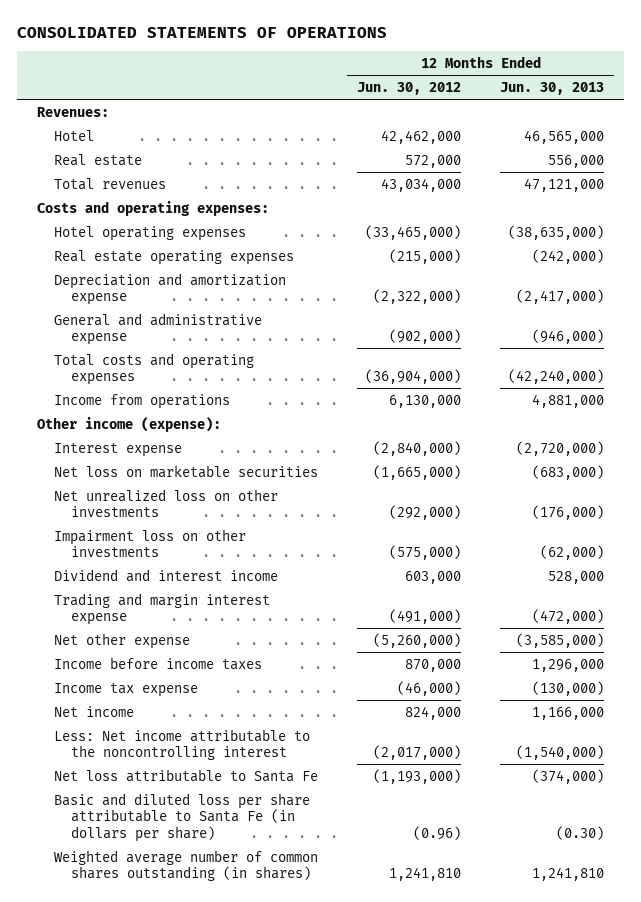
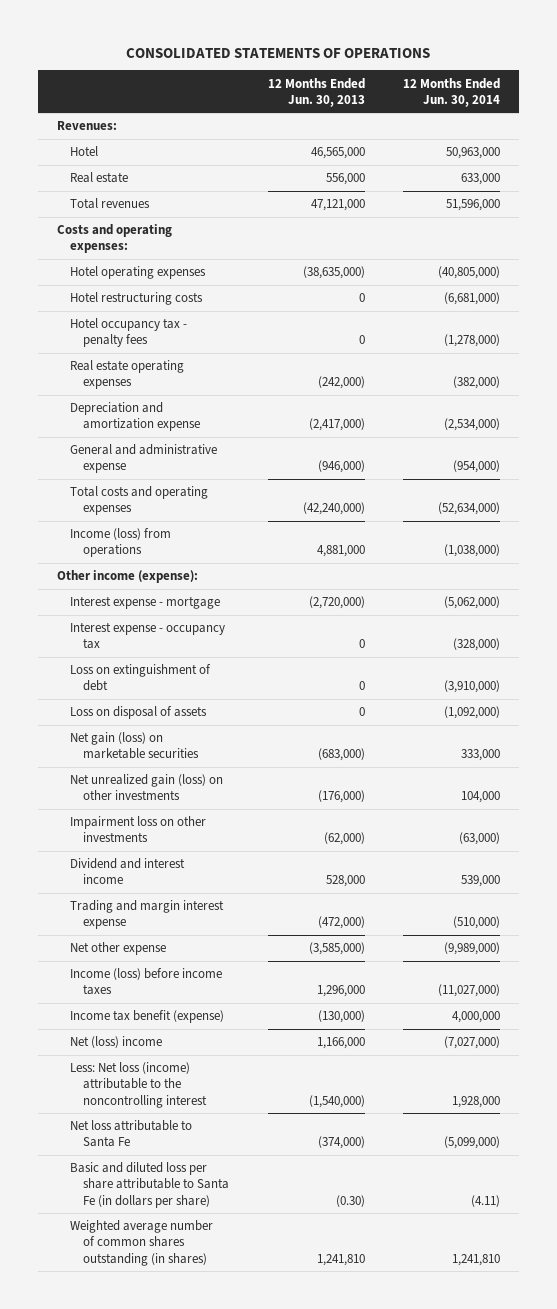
- | 12 Months Ended Jun. 30, 2012 | 12 Months Ended Jun. 30, 2013
+ | 12 Months Ended Jun. 30, 2013 | 12 Months Ended Jun. 30, 2014
+ Hotel restructuring costs | 0 | (6,681,000)
+ Hotel occupancy tax - penalty fees | 0 | (1,278,000)
- Income from operations | 6,130,000 | 4,881,000
+ Income (loss) from operations | 4,881,000 | (1,038,000)
- Interest expense | (2,840,000) | (2,720,000)
- Net loss on marketable securities | (1,665,000) | (683,000)
- Net unrealized loss on other investments | (292,000) | (176,000)
+ Interest expense - mortgage | (2,720,000) | (5,062,000)
+ Interest expense - occupancy tax | 0 | (328,000)
+ Loss on extinguishment of debt | 0 | (3,910,000)
+ Loss on disposal of assets | 0 | (1,092,000)
+ Net gain (loss) on marketable securities | (683,000) | 333,000
+ Net unrealized gain (loss) on other investments | (176,000) | 104,000
- Income before income taxes | 870,000 | 1,296,000
- Income tax expense | (46,000) | (130,000)
- Net income | 824,000 | 1,166,000
- Less: Net income attributable to the noncontrolling interest | (2,017,000) | (1,540,000)
+ Income (loss) before income taxes | 1,296,000 | (11,027,000)
+ Income tax benefit (expense) | (130,000) | 4,000,000
+ Net (loss) income | 1,166,000 | (7,027,000)
+ Less: Net loss (income) attributable to the noncontrolling interest | (1,540,000) | 1,928,000

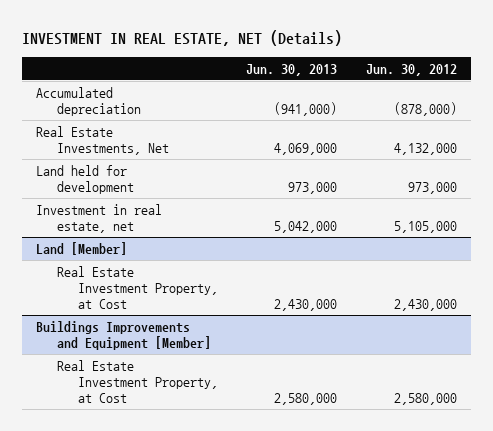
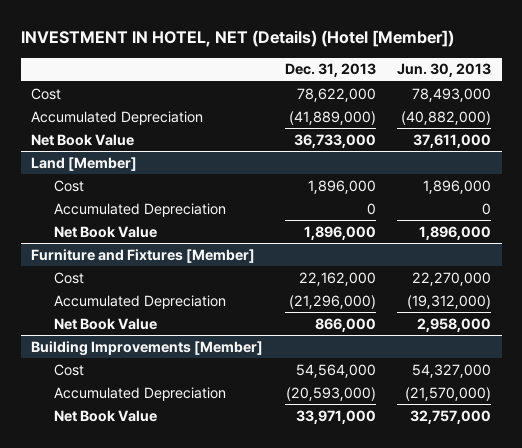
- INVESTMENT IN REAL ESTATE, NET (Details)
+ INVESTMENT IN HOTEL, NET (Details) (Hotel [Member])
- | Jun. 30, 2013 | Jun. 30, 2012
+ | Dec. 31, 2013 | Jun. 30, 2013
- Accumulated depreciation | (941,000) | (878,000)
- Real Estate Investments, Net | 4,069,000 | 4,132,000
- Land held for development | 973,000 | 973,000
- Investment in real estate, net | 5,042,000 | 5,105,000
+ Cost | 78,622,000 | 78,493,000
+ Accumulated Depreciation | (41,889,000) | (40,882,000)
+ Net Book Value | 36,733,000 | 37,611,000
@ Land [Member]
- Real Estate Investment Property, at Cost | 2,430,000 | 2,430,000
- Buildings Improvements and Equipment [Member]
- Real Estate Investment Property, at Cost | 2,580,000 | 2,580,000
@ Land [Member]
+ Cost | 1,896,000 | 1,896,000
+ Accumulated Depreciation | 0 | 0
+ Net Book Value | 1,896,000 | 1,896,000
+ Furniture and Fixtures [Member]
+ Cost | 22,162,000 | 22,270,000
+ Accumulated Depreciation | (21,296,000) | (19,312,000)
+ Net Book Value | 866,000 | 2,958,000
+ Building Improvements [Member]
+ Cost | 54,564,000 | 54,327,000
+ Accumulated Depreciation | (20,593,000) | (21,570,000)
+ Net Book Value | 33,971,000 | 32,757,000

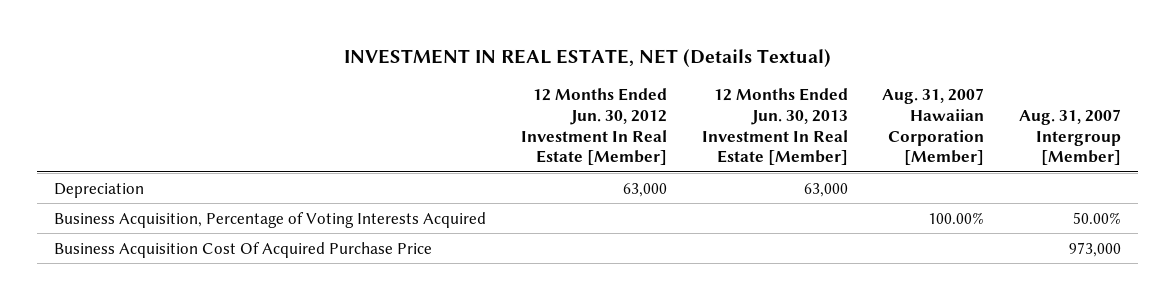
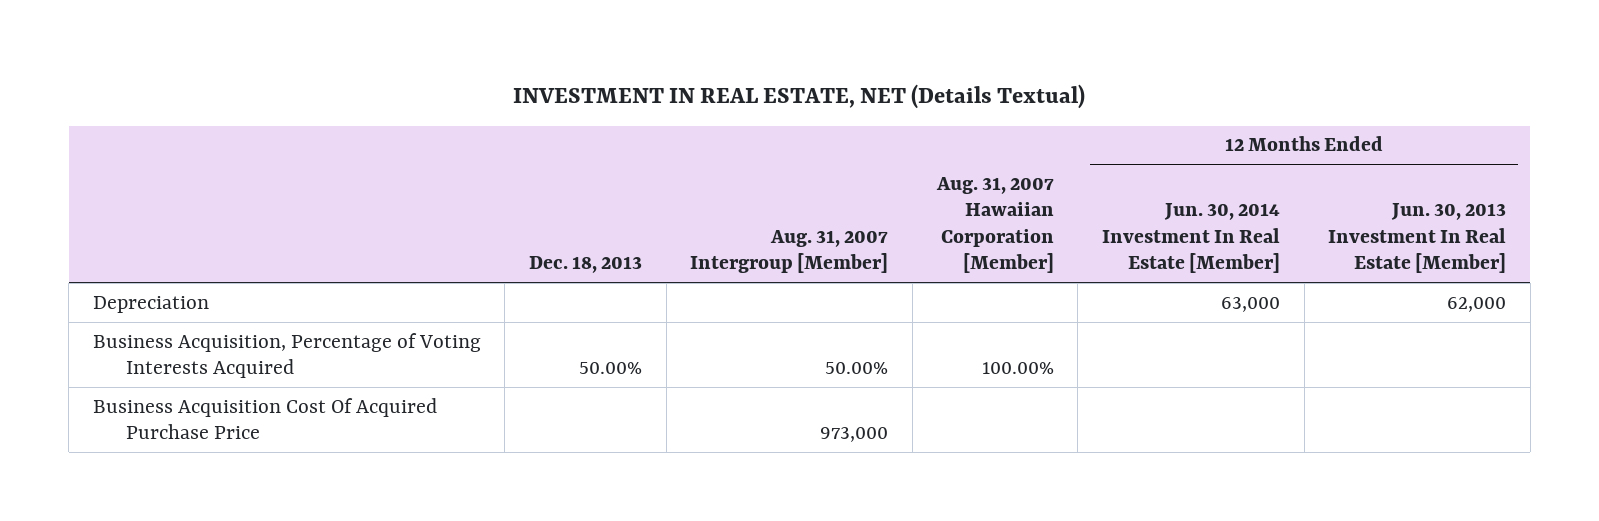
- | 12 Months Ended Jun. 30, 2012 Investment In Real Estate [Member] | 12 Months Ended Jun. 30, 2013 Investment In Real Estate [Member] | Aug. 31, 2007 Hawaiian Corporation [Member] | Aug. 31, 2007 Intergroup [Member]
+ | Dec. 18, 2013 | Aug. 31, 2007 Intergroup [Member] | Aug. 31, 2007 Hawaiian Corporation [Member] | 12 Months Ended Jun. 30, 2014 Investment In Real Estate [Member] | 12 Months Ended Jun. 30, 2013 Investment In Real Estate [Member]
- Depreciation | 63,000 | 63,000 | |
+ Depreciation | | | | 63,000 | 62,000

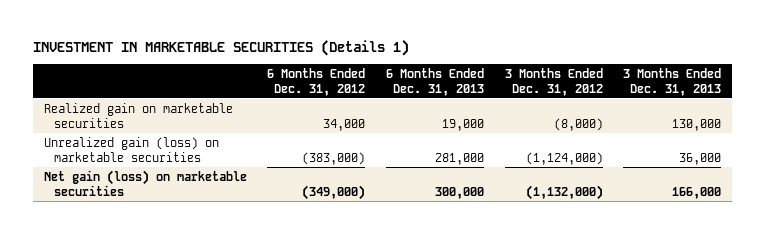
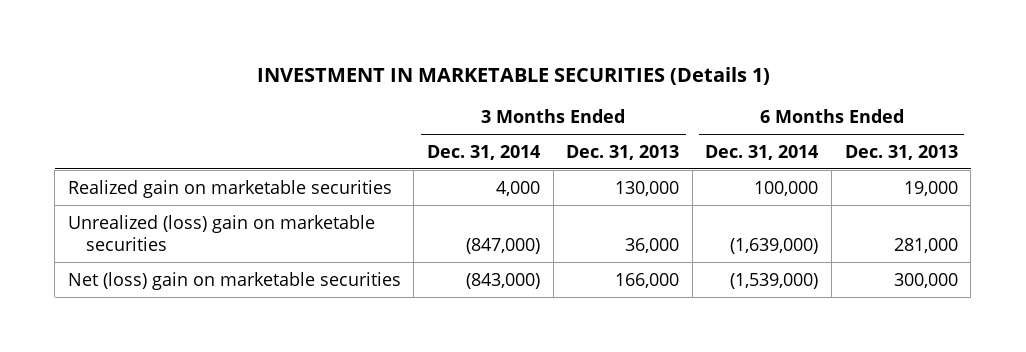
- | 6 Months Ended Dec. 31, 2012 | 6 Months Ended Dec. 31, 2013 | 3 Months Ended Dec. 31, 2012 | 3 Months Ended Dec. 31, 2013
+ | 3 Months Ended Dec. 31, 2014 | 3 Months Ended Dec. 31, 2013 | 6 Months Ended Dec. 31, 2014 | 6 Months Ended Dec. 31, 2013
- Unrealized gain (loss) on marketable securities | (383,000) | 281,000 | (1,124,000) | 36,000
- Net gain (loss) on marketable securities | (349,000) | 300,000 | (1,132,000) | 166,000
+ Unrealized (loss) gain on marketable securities | (847,000) | 36,000 | (1,639,000) | 281,000
+ Net (loss) gain on marketable securities | (843,000) | 166,000 | (1,539,000) | 300,000

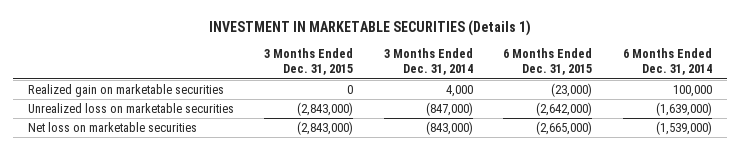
- | 3 Months Ended Dec. 31, 2014 | 3 Months Ended Dec. 31, 2013 | 6 Months Ended Dec. 31, 2014 | 6 Months Ended Dec. 31, 2013
+ | 3 Months Ended Dec. 31, 2015 | 3 Months Ended Dec. 31, 2014 | 6 Months Ended Dec. 31, 2015 | 6 Months Ended Dec. 31, 2014
- Unrealized (loss) gain on marketable securities | (847,000) | 36,000 | (1,639,000) | 281,000
- Net (loss) gain on marketable securities | (843,000) | 166,000 | (1,539,000) | 300,000
+ Unrealized loss on marketable securities | (2,843,000) | (847,000) | (2,642,000) | (1,639,000)
+ Net loss on marketable securities | (2,843,000) | (843,000) | (2,665,000) | (1,539,000)

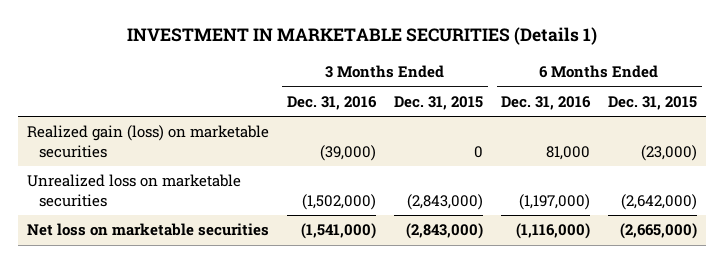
- | 3 Months Ended Dec. 31, 2015 | 3 Months Ended Dec. 31, 2014 | 6 Months Ended Dec. 31, 2015 | 6 Months Ended Dec. 31, 2014
+ | 3 Months Ended Dec. 31, 2016 | 3 Months Ended Dec. 31, 2015 | 6 Months Ended Dec. 31, 2016 | 6 Months Ended Dec. 31, 2015
- Realized gain on marketable securities | 0 | 4,000 | (23,000) | 100,000
+ Realized gain (loss) on marketable securities | (39,000) | 0 | 81,000 | (23,000)

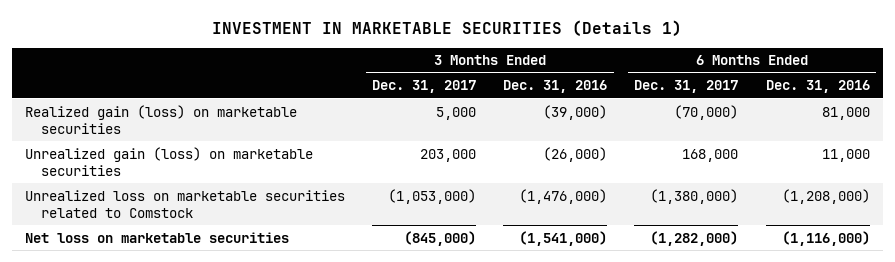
- | 3 Months Ended Dec. 31, 2016 | 3 Months Ended Dec. 31, 2015 | 6 Months Ended Dec. 31, 2016 | 6 Months Ended Dec. 31, 2015
+ | 3 Months Ended Dec. 31, 2017 | 3 Months Ended Dec. 31, 2016 | 6 Months Ended Dec. 31, 2017 | 6 Months Ended Dec. 31, 2016
- Unrealized loss on marketable securities | (1,502,000) | (2,843,000) | (1,197,000) | (2,642,000)
+ Unrealized gain (loss) on marketable securities | 203,000 | (26,000) | 168,000 | 11,000
+ Unrealized loss on marketable securities related to Comstock | (1,053,000) | (1,476,000) | (1,380,000) | (1,208,000)

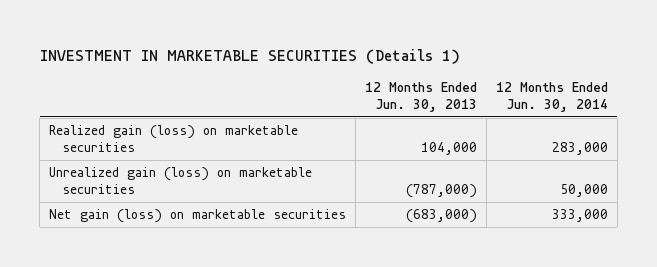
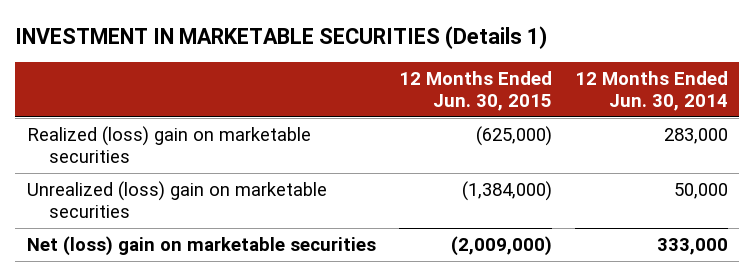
- | 12 Months Ended Jun. 30, 2013 | 12 Months Ended Jun. 30, 2014
+ | 12 Months Ended Jun. 30, 2015 | 12 Months Ended Jun. 30, 2014
- Realized gain (loss) on marketable securities | 104,000 | 283,000
- Unrealized gain (loss) on marketable securities | (787,000) | 50,000
- Net gain (loss) on marketable securities | (683,000) | 333,000
+ Realized (loss) gain on marketable securities | (625,000) | 283,000
+ Unrealized (loss) gain on marketable securities | (1,384,000) | 50,000
+ Net (loss) gain on marketable securities | (2,009,000) | 333,000

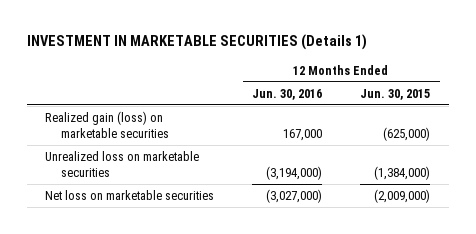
- | 12 Months Ended Jun. 30, 2015 | 12 Months Ended Jun. 30, 2014
+ | 12 Months Ended Jun. 30, 2016 | 12 Months Ended Jun. 30, 2015
- Realized (loss) gain on marketable securities | (625,000) | 283,000
- Unrealized (loss) gain on marketable securities | (1,384,000) | 50,000
- Net (loss) gain on marketable securities | (2,009,000) | 333,000
+ Realized gain (loss) on marketable securities | 167,000 | (625,000)
+ Unrealized loss on marketable securities | (3,194,000) | (1,384,000)
+ Net loss on marketable securities | (3,027,000) | (2,009,000)

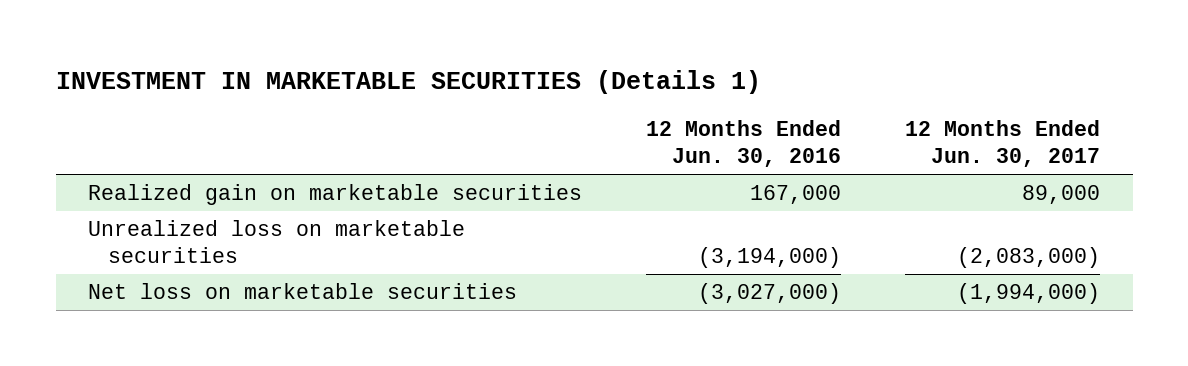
- | 12 Months Ended Jun. 30, 2016 | 12 Months Ended Jun. 30, 2015
+ | 12 Months Ended Jun. 30, 2016 | 12 Months Ended Jun. 30, 2017
- Realized gain (loss) on marketable securities | 167,000 | (625,000)
+ Realized gain on marketable securities | 167,000 | 89,000

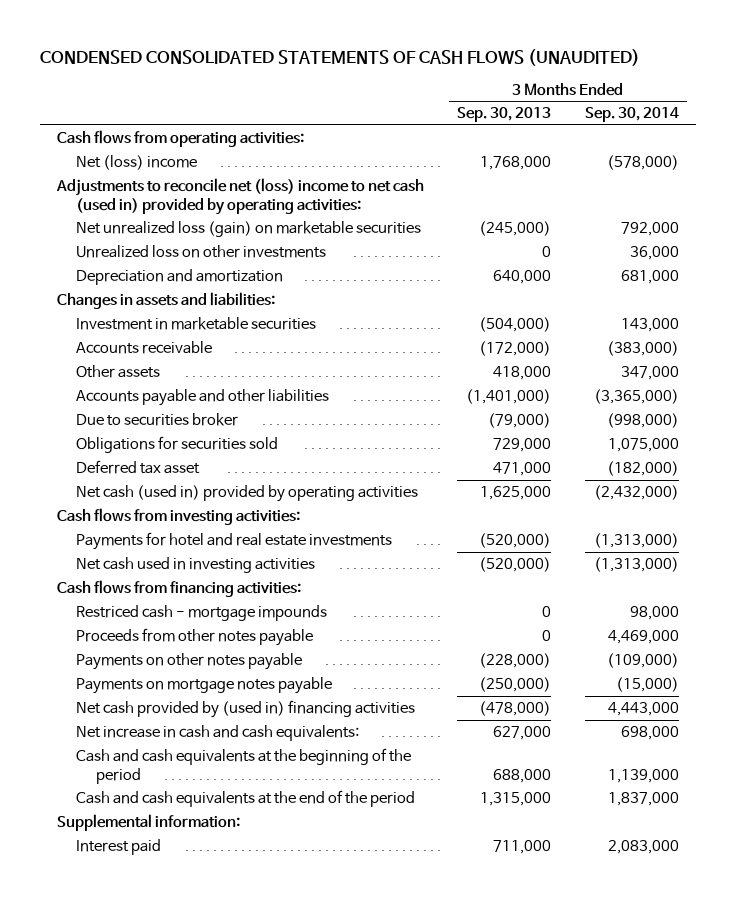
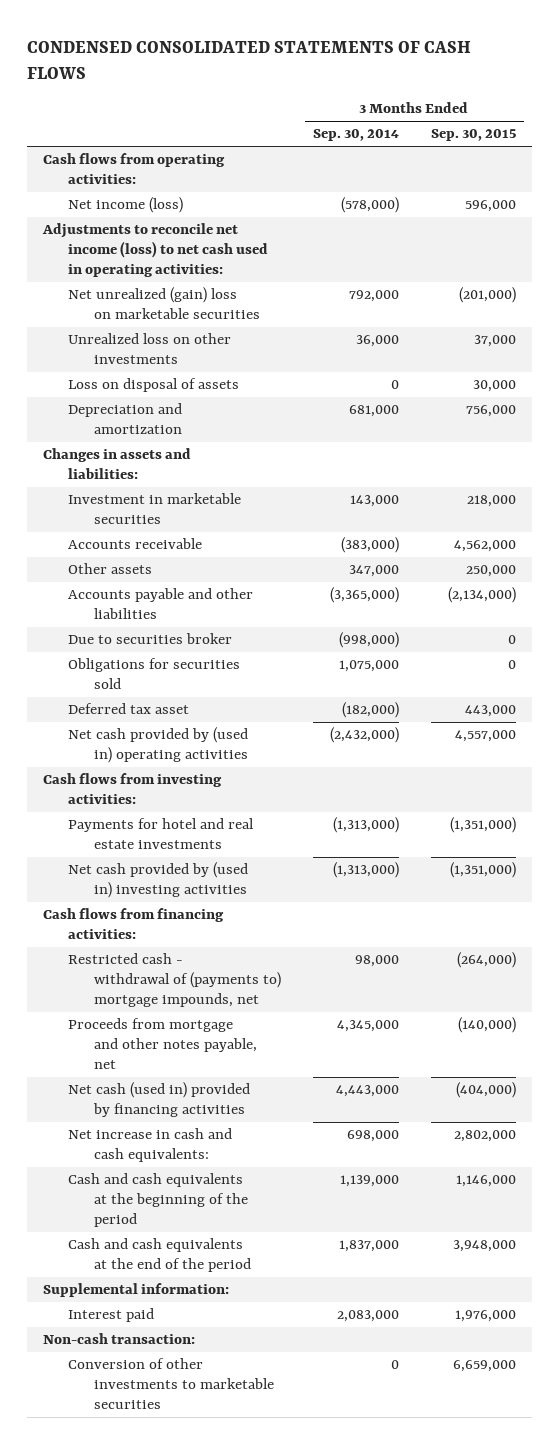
- CONDENSED CONSOLIDATED STATEMENTS OF CASH FLOWS (UNAUDITED)
+ CONDENSED CONSOLIDATED STATEMENTS OF CASH FLOWS
- | 3 Months Ended Sep. 30, 2013 | 3 Months Ended Sep. 30, 2014
+ | 3 Months Ended Sep. 30, 2014 | 3 Months Ended Sep. 30, 2015
- Net (loss) income | 1,768,000 | (578,000)
- Adjustments to reconcile net (loss) income to net cash (used in) provided by operating activities:
- Net unrealized loss (gain) on marketable securities | (245,000) | 792,000
+ Net income (loss) | (578,000) | 596,000
+ Adjustments to reconcile net income (loss) to net cash used in operating activities:
+ Net unrealized (gain) loss on marketable securities | 792,000 | (201,000)
+ Loss on disposal of assets | 0 | 30,000
- Net cash (used in) provided by operating activities | 1,625,000 | (2,432,000)
+ Net cash provided by (used in) operating activities | (2,432,000) | 4,557,000
- Net cash used in investing activities | (520,000) | (1,313,000)
+ Net cash provided by (used in) investing activities | (1,313,000) | (1,351,000)
- Restriced cash - mortgage impounds | 0 | 98,000
- Proceeds from other notes payable | 0 | 4,469,000
- Payments on other notes payable | (228,000) | (109,000)
- Payments on mortgage notes payable | (250,000) | (15,000)
- Net cash provided by (used in) financing activities | (478,000) | 4,443,000
+ Restricted cash - withdrawal of (payments to) mortgage impounds, net | 98,000 | (264,000)
+ Proceeds from mortgage and other notes payable, net | 4,345,000 | (140,000)
+ Net cash (used in) provided by financing activities | 4,443,000 | (404,000)
+ Non-cash transaction:
+ Conversion of other investments to marketable securities | 0 | 6,659,000

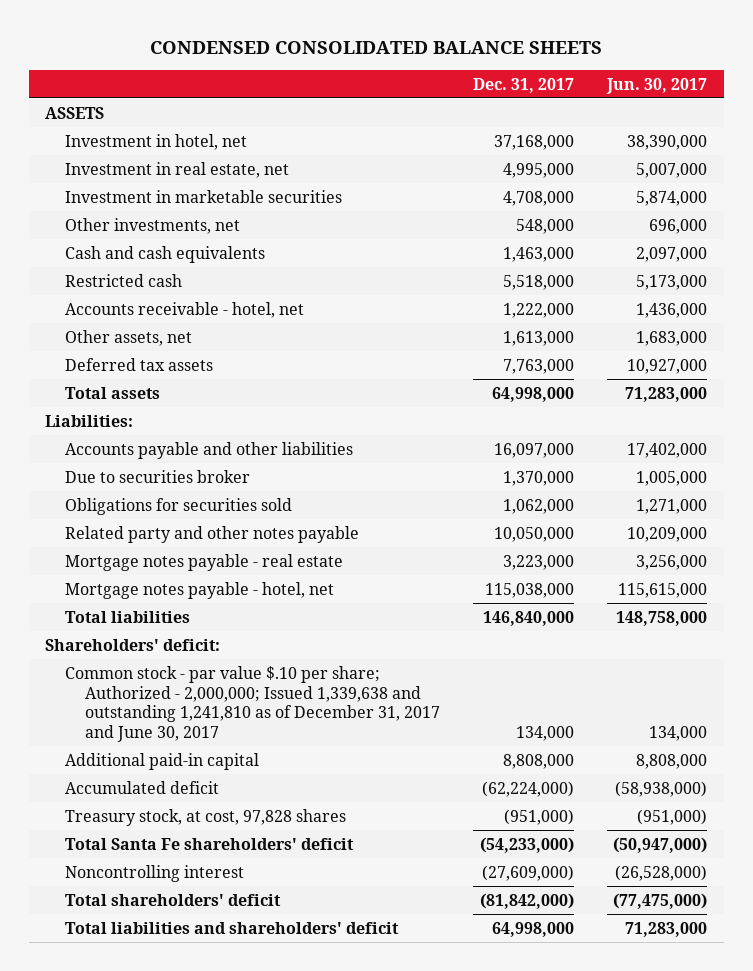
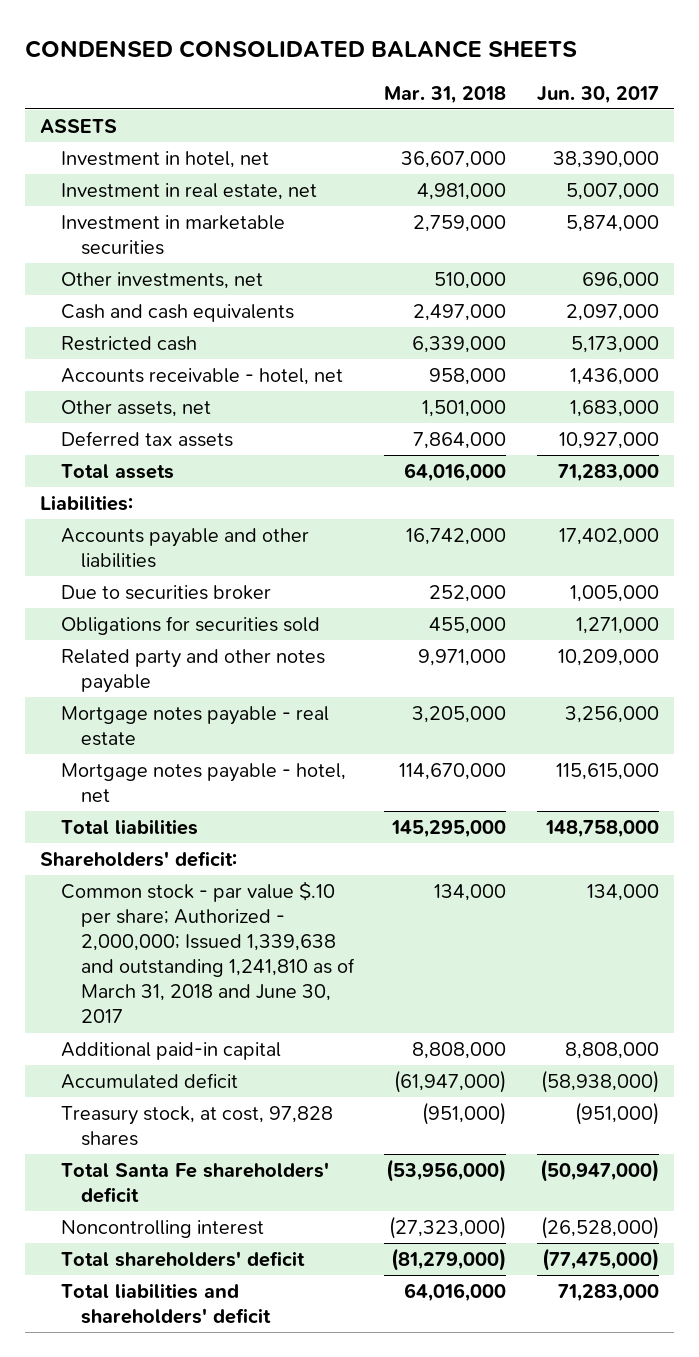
- | Dec. 31, 2017 | Jun. 30, 2017
+ | Mar. 31, 2018 | Jun. 30, 2017
- Common stock - par value $.10 per share; Authorized - 2,000,000; Issued 1,339,638 and outstanding 1,241,810 as of December 31, 2017 and June 30, 2017 | 134,000 | 134,000
+ Common stock - par value $.10 per share; Authorized - 2,000,000; Issued 1,339,638 and outstanding 1,241,810 as of March 31, 2018 and June 30, 2017 | 134,000 | 134,000

